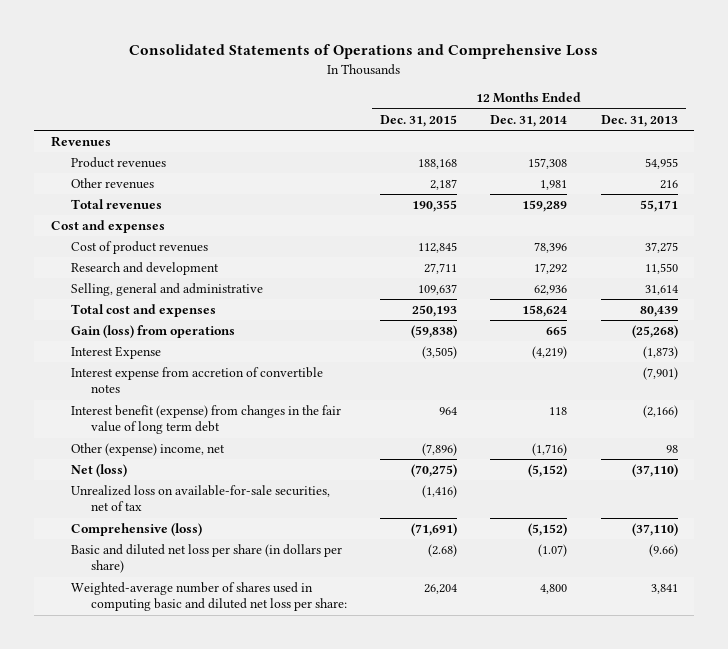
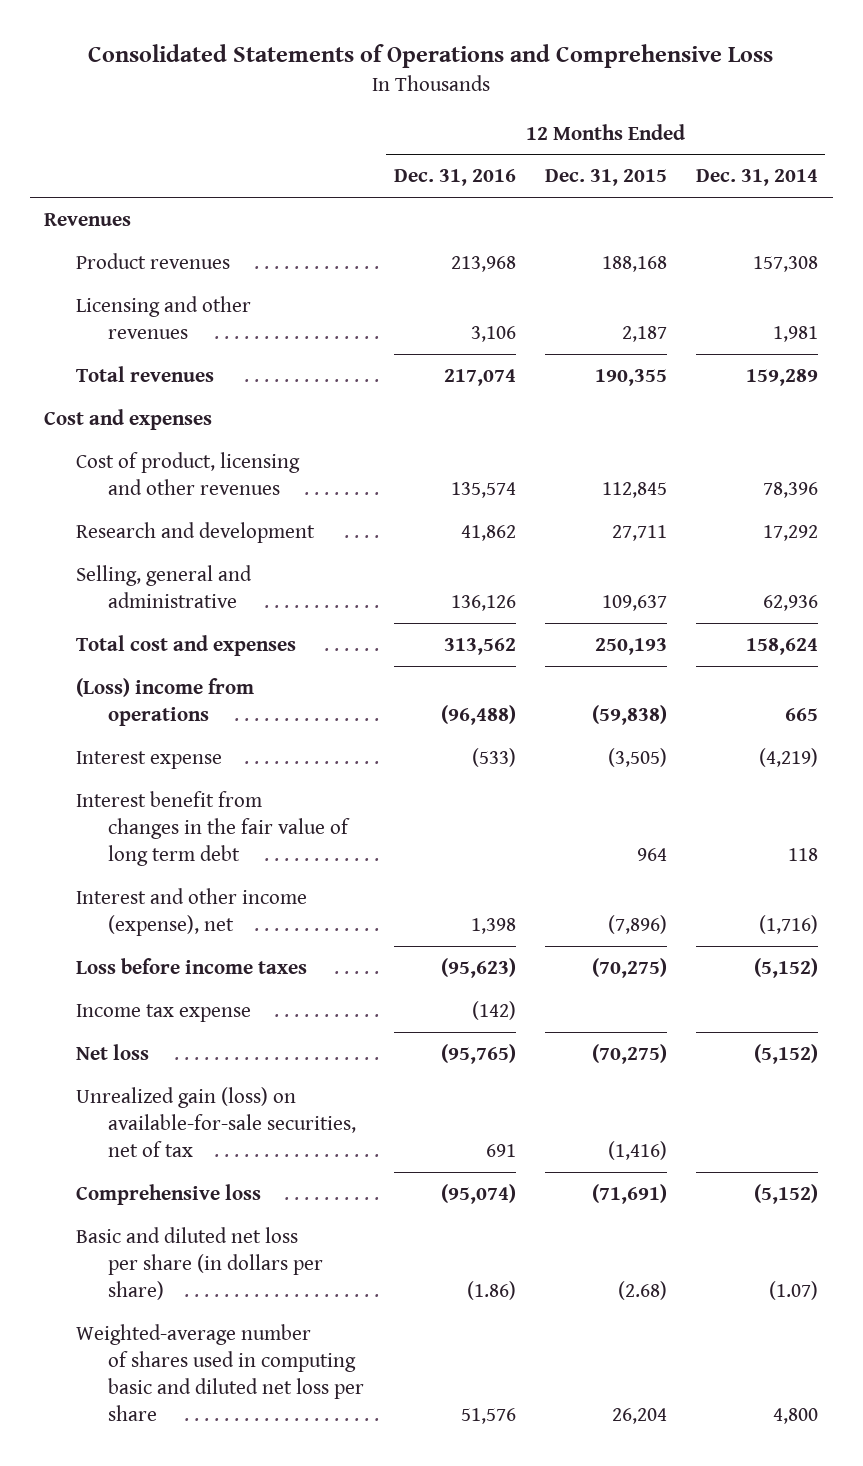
- | 12 Months Ended Dec. 31, 2015 | 12 Months Ended Dec. 31, 2014 | 12 Months Ended Dec. 31, 2013
+ | 12 Months Ended Dec. 31, 2016 | 12 Months Ended Dec. 31, 2015 | 12 Months Ended Dec. 31, 2014
- Other revenues | 2,187 | 1,981 | 216
+ Licensing and other revenues | 3,106 | 2,187 | 1,981
- Cost of product revenues | 112,845 | 78,396 | 37,275
+ Cost of product, licensing and other revenues | 135,574 | 112,845 | 78,396
- Gain (loss) from operations | (59,838) | 665 | (25,268)
- Interest Expense | (3,505) | (4,219) | (1,873)
- Interest expense from accretion of convertible notes | | | (7,901)
- Interest benefit (expense) from changes in the fair value of long term debt | 964 | 118 | (2,166)
- Other (expense) income, net | (7,896) | (1,716) | 98
- Net (loss) | (70,275) | (5,152) | (37,110)
- Unrealized loss on available-for-sale securities, net of tax | (1,416) | |
- Comprehensive (loss) | (71,691) | (5,152) | (37,110)
+ (Loss) income from operations | (96,488) | (59,838) | 665
+ Interest expense | (533) | (3,505) | (4,219)
+ Interest benefit from changes in the fair value of long term debt | | 964 | 118
+ Interest and other income (expense), net | 1,398 | (7,896) | (1,716)
+ Loss before income taxes | (95,623) | (70,275) | (5,152)
+ Income tax expense | (142) | |
+ Net loss | (95,765) | (70,275) | (5,152)
+ Unrealized gain (loss) on available-for-sale securities, net of tax | 691 | (1,416) |
+ Comprehensive loss | (95,074) | (71,691) | (5,152)
- Weighted-average number of shares used in computing basic and diluted net loss per share: | 26,204 | 4,800 | 3,841
+ Weighted-average number of shares used in computing basic and diluted net loss per share | 51,576 | 26,204 | 4,800

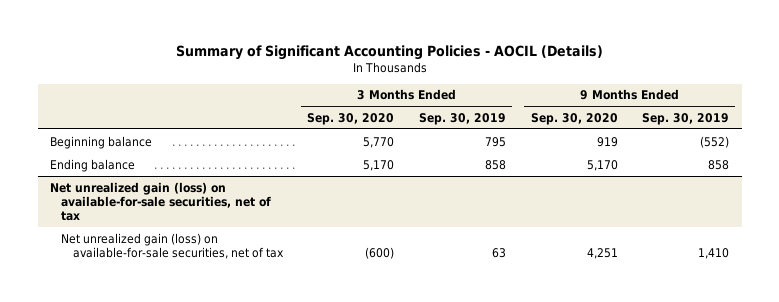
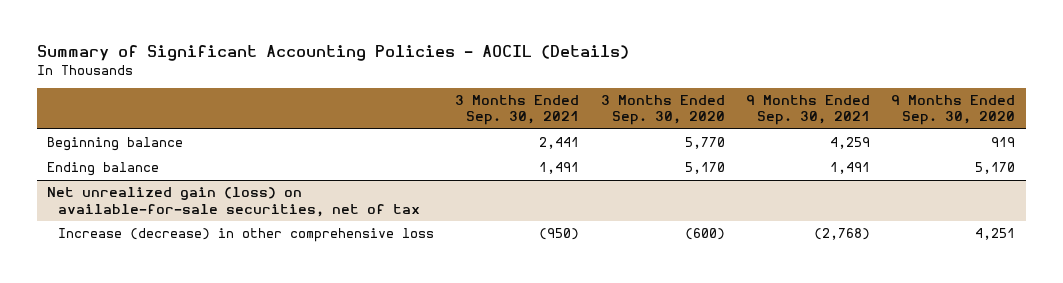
- | 3 Months Ended Sep. 30, 2020 | 3 Months Ended Sep. 30, 2019 | 9 Months Ended Sep. 30, 2020 | 9 Months Ended Sep. 30, 2019
+ | 3 Months Ended Sep. 30, 2021 | 3 Months Ended Sep. 30, 2020 | 9 Months Ended Sep. 30, 2021 | 9 Months Ended Sep. 30, 2020
@ Net unrealized gain (loss) on available-for-sale securities, net of tax
- Net unrealized gain (loss) on available-for-sale securities, net of tax | (600) | 63 | 4,251 | 1,410
+ Increase (decrease) in other comprehensive loss | (950) | (600) | (2,768) | 4,251

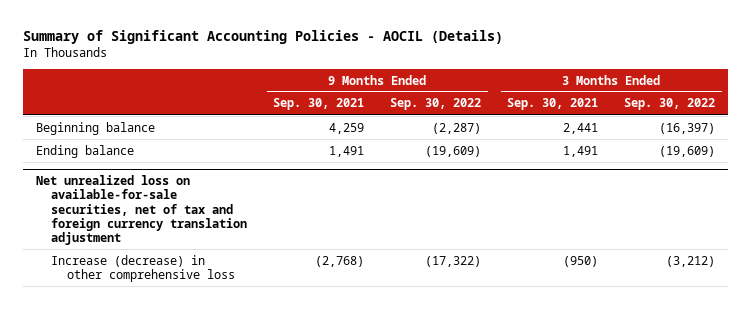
- | 3 Months Ended Sep. 30, 2021 | 3 Months Ended Sep. 30, 2020 | 9 Months Ended Sep. 30, 2021 | 9 Months Ended Sep. 30, 2020
+ | 9 Months Ended Sep. 30, 2021 | 9 Months Ended Sep. 30, 2022 | 3 Months Ended Sep. 30, 2021 | 3 Months Ended Sep. 30, 2022
- Net unrealized gain (loss) on available-for-sale securities, net of tax
+ Net unrealized loss on available-for-sale securities, net of tax and foreign currency translation adjustment

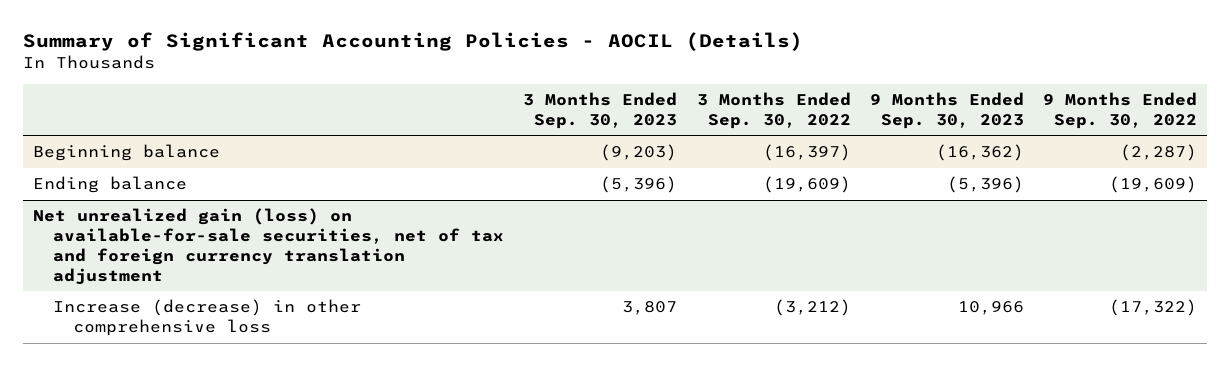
- | 9 Months Ended Sep. 30, 2021 | 9 Months Ended Sep. 30, 2022 | 3 Months Ended Sep. 30, 2021 | 3 Months Ended Sep. 30, 2022
+ | 3 Months Ended Sep. 30, 2023 | 3 Months Ended Sep. 30, 2022 | 9 Months Ended Sep. 30, 2023 | 9 Months Ended Sep. 30, 2022
- Net unrealized loss on available-for-sale securities, net of tax and foreign currency translation adjustment
+ Net unrealized gain (loss) on available-for-sale securities, net of tax and foreign currency translation adjustment

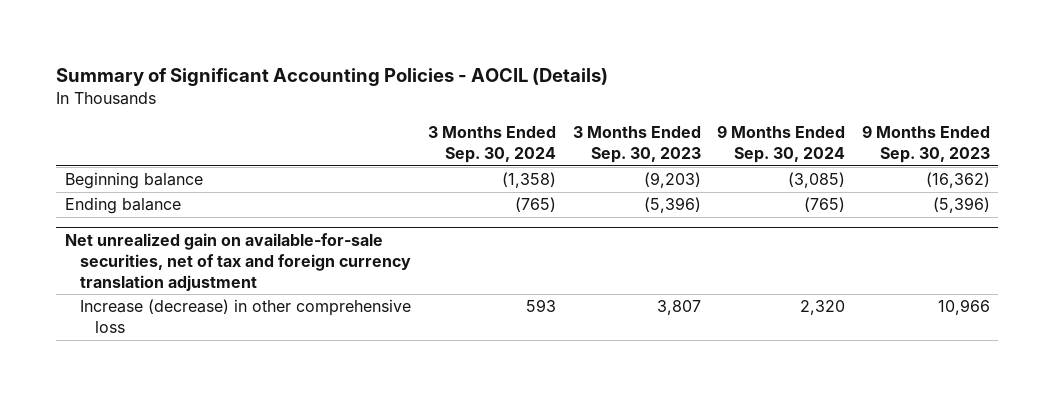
- | 3 Months Ended Sep. 30, 2023 | 3 Months Ended Sep. 30, 2022 | 9 Months Ended Sep. 30, 2023 | 9 Months Ended Sep. 30, 2022
+ | 3 Months Ended Sep. 30, 2024 | 3 Months Ended Sep. 30, 2023 | 9 Months Ended Sep. 30, 2024 | 9 Months Ended Sep. 30, 2023
- Net unrealized gain (loss) on available-for-sale securities, net of tax and foreign currency translation adjustment
+ Net unrealized gain on available-for-sale securities, net of tax and foreign currency translation adjustment

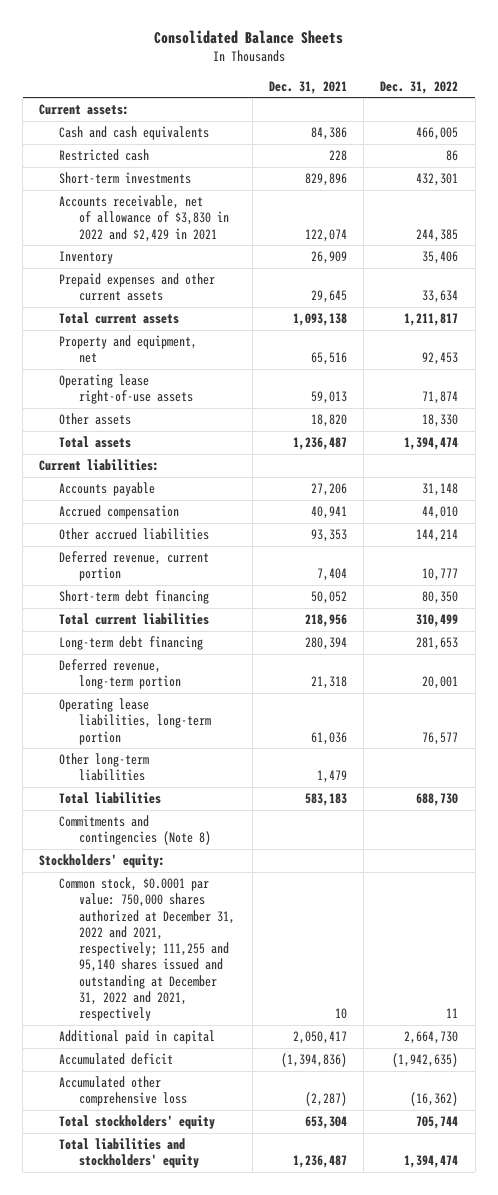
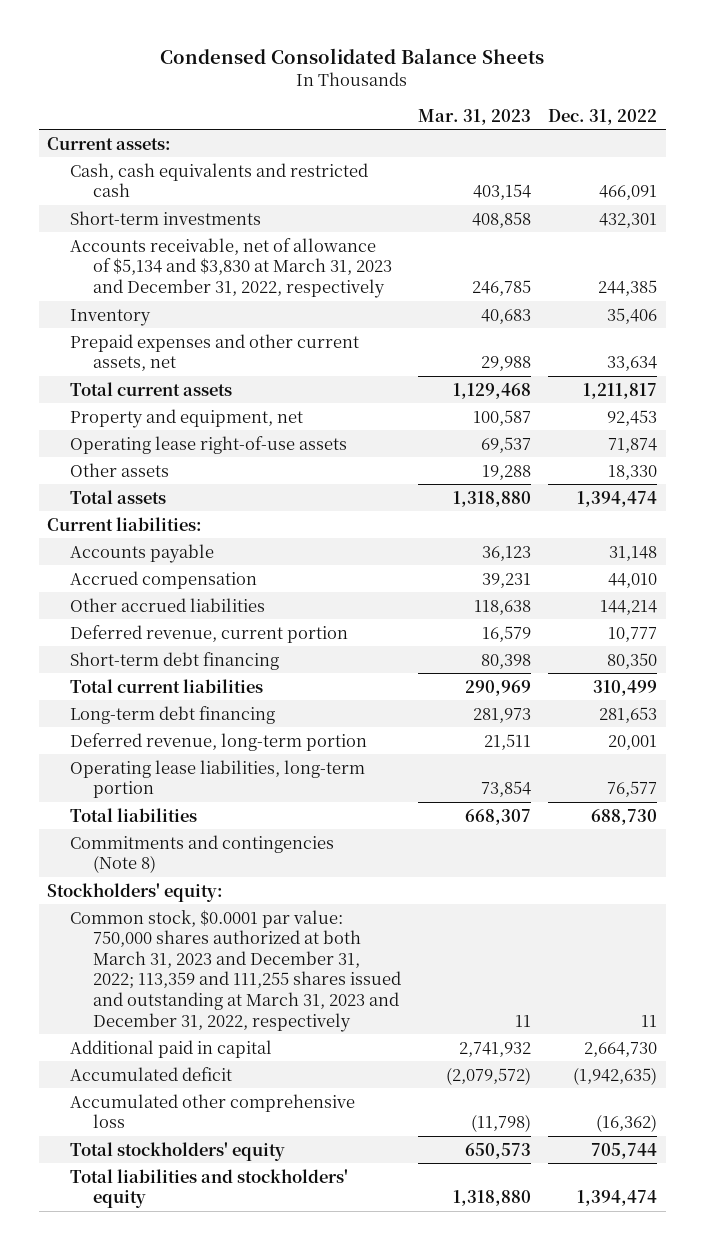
- Consolidated Balance Sheets
+ Condensed Consolidated Balance Sheets
- | Dec. 31, 2021 | Dec. 31, 2022
+ | Mar. 31, 2023 | Dec. 31, 2022
- Cash and cash equivalents | 84,386 | 466,005
- Restricted cash | 228 | 86
+ Cash, cash equivalents and restricted cash | 403,154 | 466,091
- Accounts receivable, net of allowance of $3,830 in 2022 and $2,429 in 2021 | 122,074 | 244,385
+ Accounts receivable, net of allowance of $5,134 and $3,830 at March 31, 2023 and December 31, 2022, respectively | 246,785 | 244,385
- Prepaid expenses and other current assets | 29,645 | 33,634
+ Prepaid expenses and other current assets, net | 29,988 | 33,634
- Other long-term liabilities | 1,479 |
- Common stock, $0.0001 par value: 750,000 shares authorized at December 31, 2022 and 2021, respectively; 111,255 and 95,140 shares issued and outstanding at December 31, 2022 and 2021, respectively | 10 | 11
+ Common stock, $0.0001 par value: 750,000 shares authorized at both March 31, 2023 and December 31, 2022; 113,359 and 111,255 shares issued and outstanding at March 31, 2023 and December 31, 2022, respectively | 11 | 11

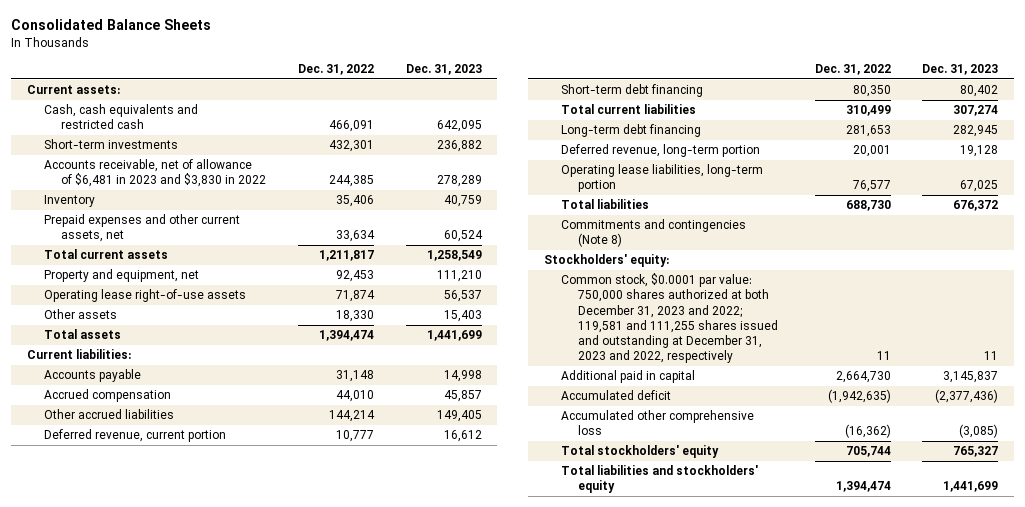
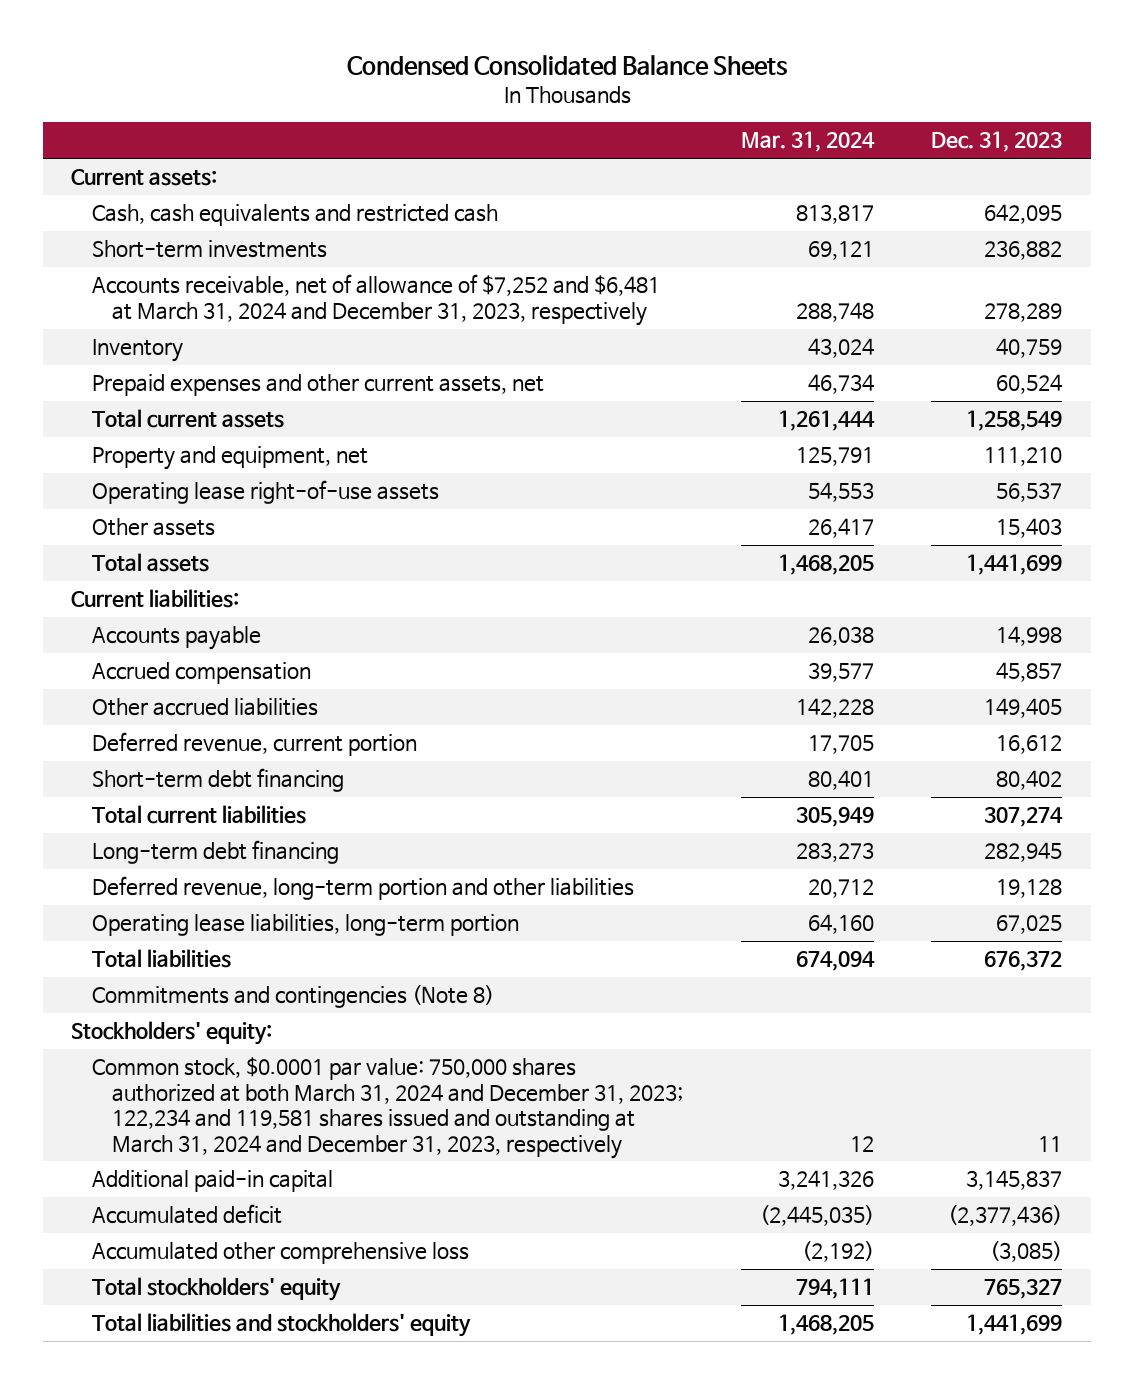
- Consolidated Balance Sheets
+ Condensed Consolidated Balance Sheets
- | Dec. 31, 2022 | Dec. 31, 2023
+ | Mar. 31, 2024 | Dec. 31, 2023
- Accounts receivable, net of allowance of $6,481 in 2023 and $3,830 in 2022 | 244,385 | 278,289
+ Accounts receivable, net of allowance of $7,252 and $6,481 at March 31, 2024 and December 31, 2023, respectively | 288,748 | 278,289
- Deferred revenue, long-term portion | 20,001 | 19,128
+ Deferred revenue, long-term portion and other liabilities | 20,712 | 19,128
- Common stock, $0.0001 par value: 750,000 shares authorized at both December 31, 2023 and 2022; 119,581 and 111,255 shares issued and outstanding at December 31, 2023 and 2022, respectively | 11 | 11
- Additional paid in capital | 2,664,730 | 3,145,837
+ Common stock, $0.0001 par value: 750,000 shares authorized at both March 31, 2024 and December 31, 2023; 122,234 and 119,581 shares issued and outstanding at March 31, 2024 and December 31, 2023, respectively | 12 | 11
+ Additional paid-in capital | 3,241,326 | 3,145,837

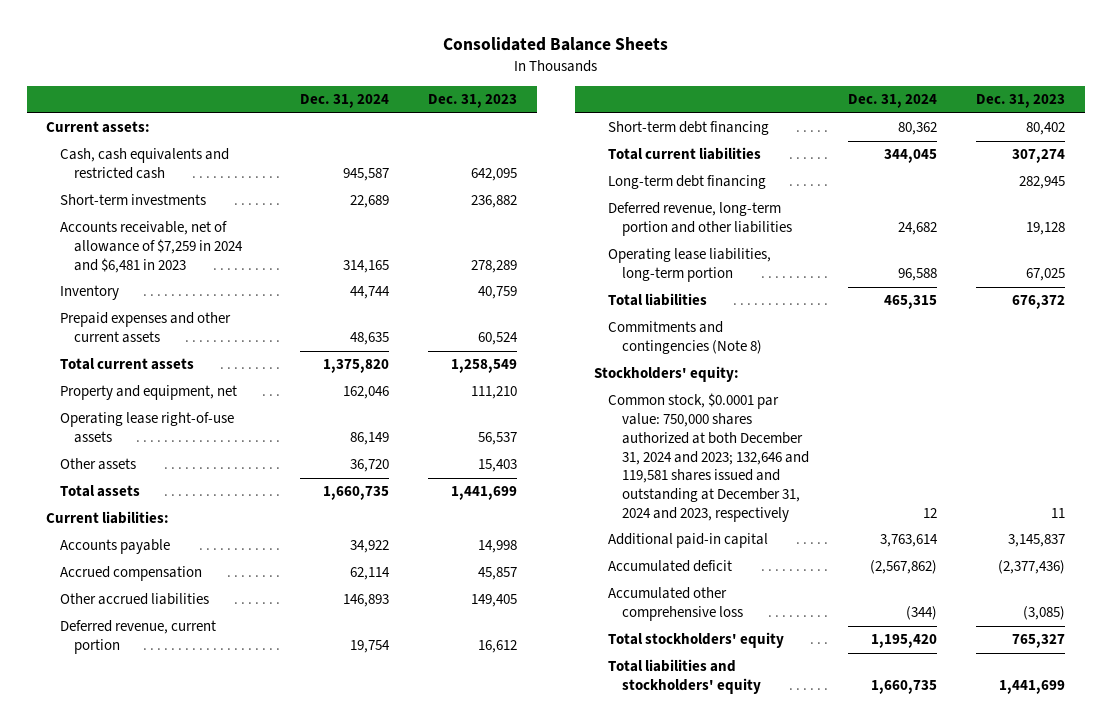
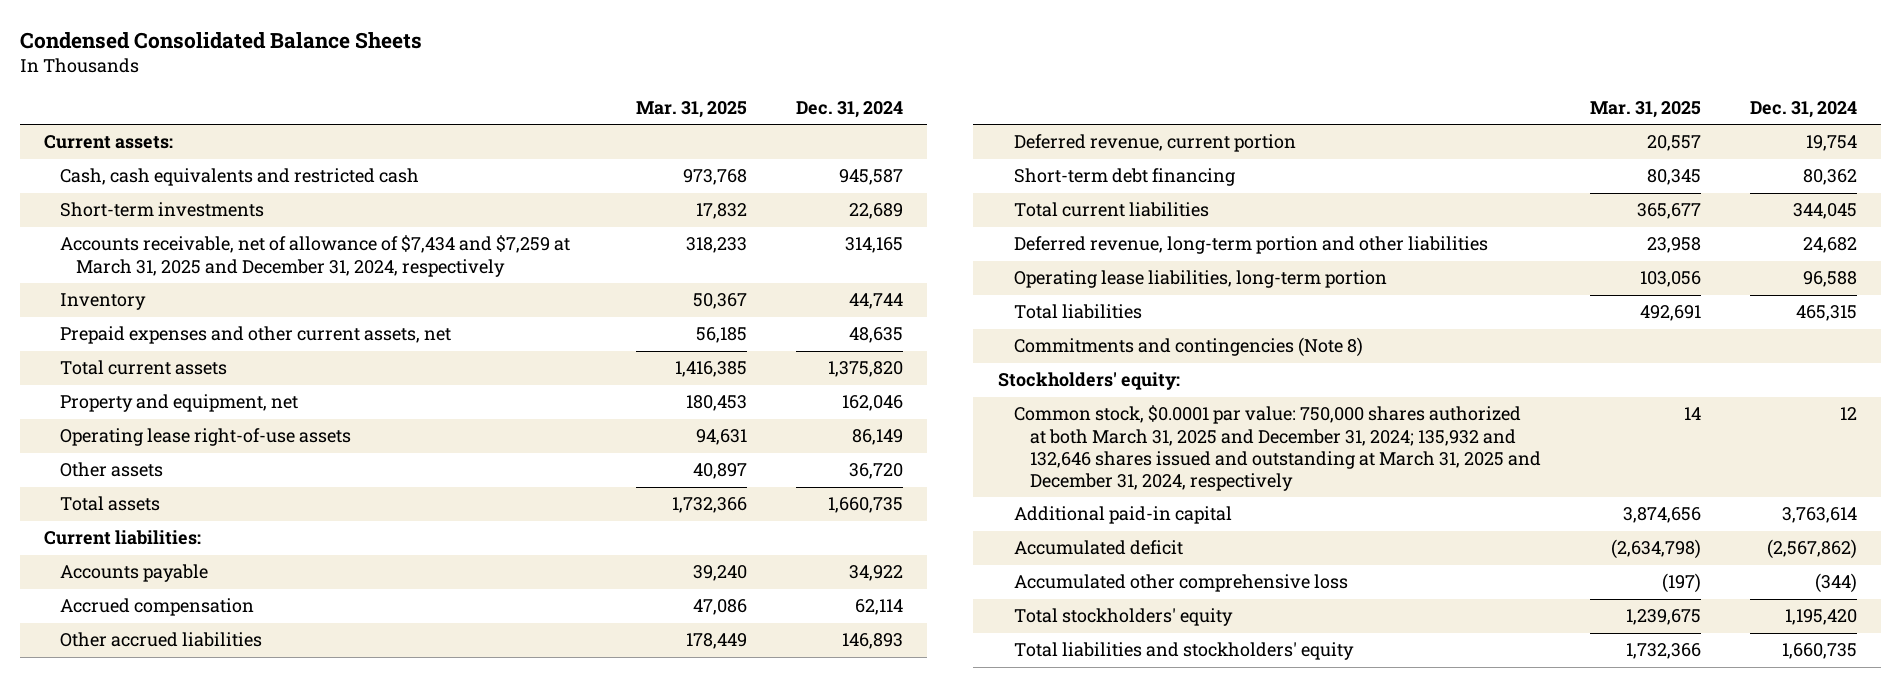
- Consolidated Balance Sheets
+ Condensed Consolidated Balance Sheets
- | Dec. 31, 2024 | Dec. 31, 2023
+ | Mar. 31, 2025 | Dec. 31, 2024
- Accounts receivable, net of allowance of $7,259 in 2024 and $6,481 in 2023 | 314,165 | 278,289
+ Accounts receivable, net of allowance of $7,434 and $7,259 at March 31, 2025 and December 31, 2024, respectively | 318,233 | 314,165
- Prepaid expenses and other current assets | 48,635 | 60,524
+ Prepaid expenses and other current assets, net | 56,185 | 48,635
- Long-term debt financing | | 282,945
- Common stock, $0.0001 par value: 750,000 shares authorized at both December 31, 2024 and 2023; 132,646 and 119,581 shares issued and outstanding at December 31, 2024 and 2023, respectively | 12 | 11
+ Common stock, $0.0001 par value: 750,000 shares authorized at both March 31, 2025 and December 31, 2024; 135,932 and 132,646 shares issued and outstanding at March 31, 2025 and December 31, 2024, respectively | 14 | 12

